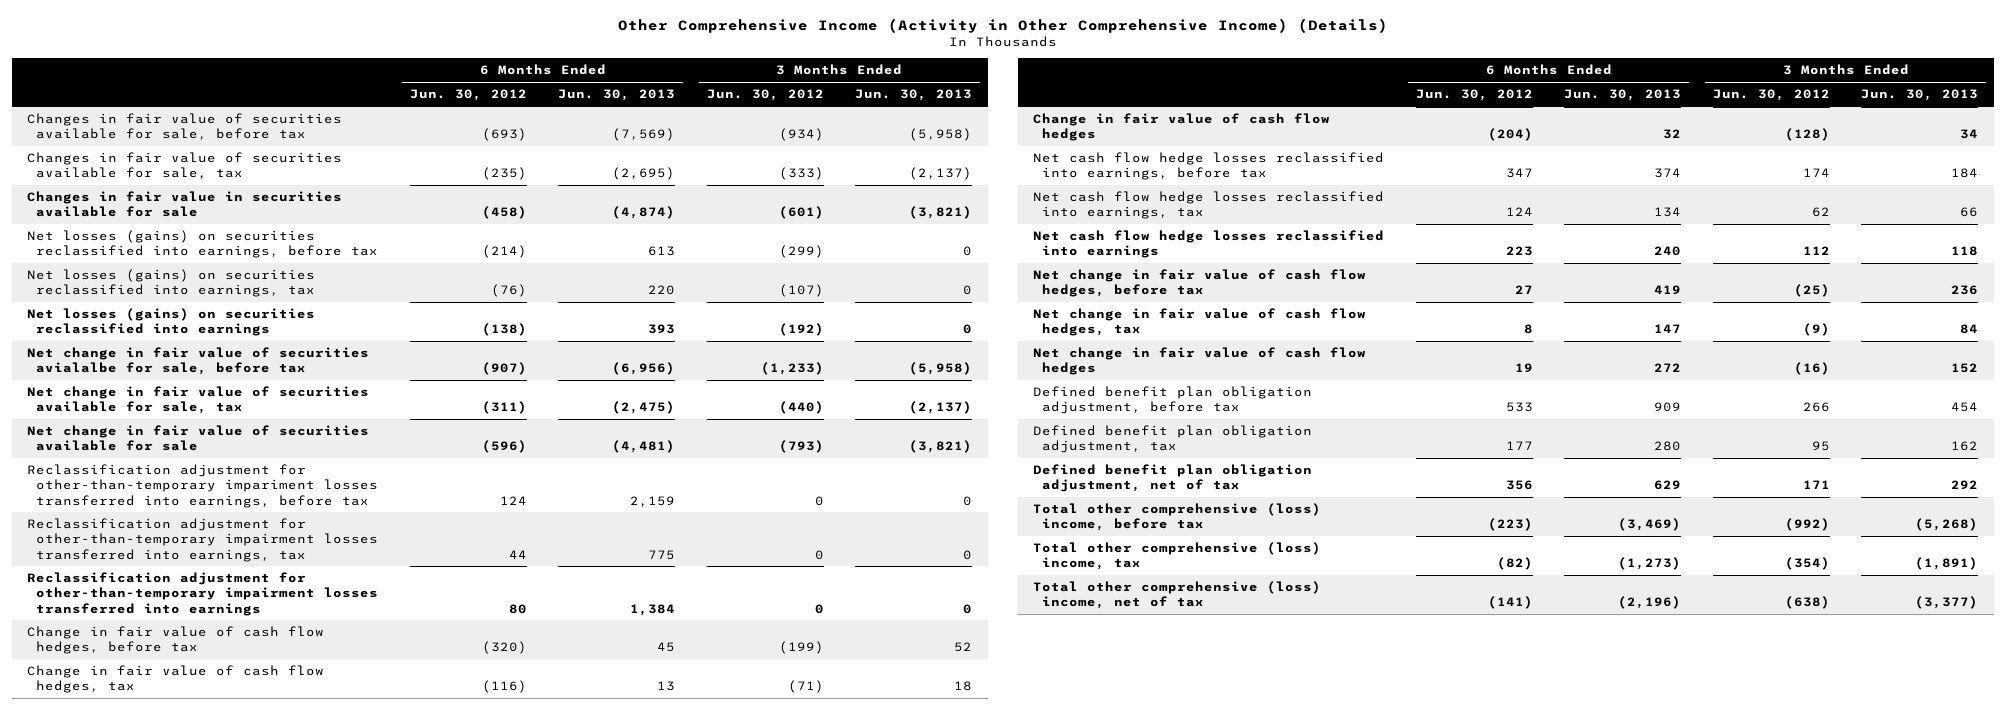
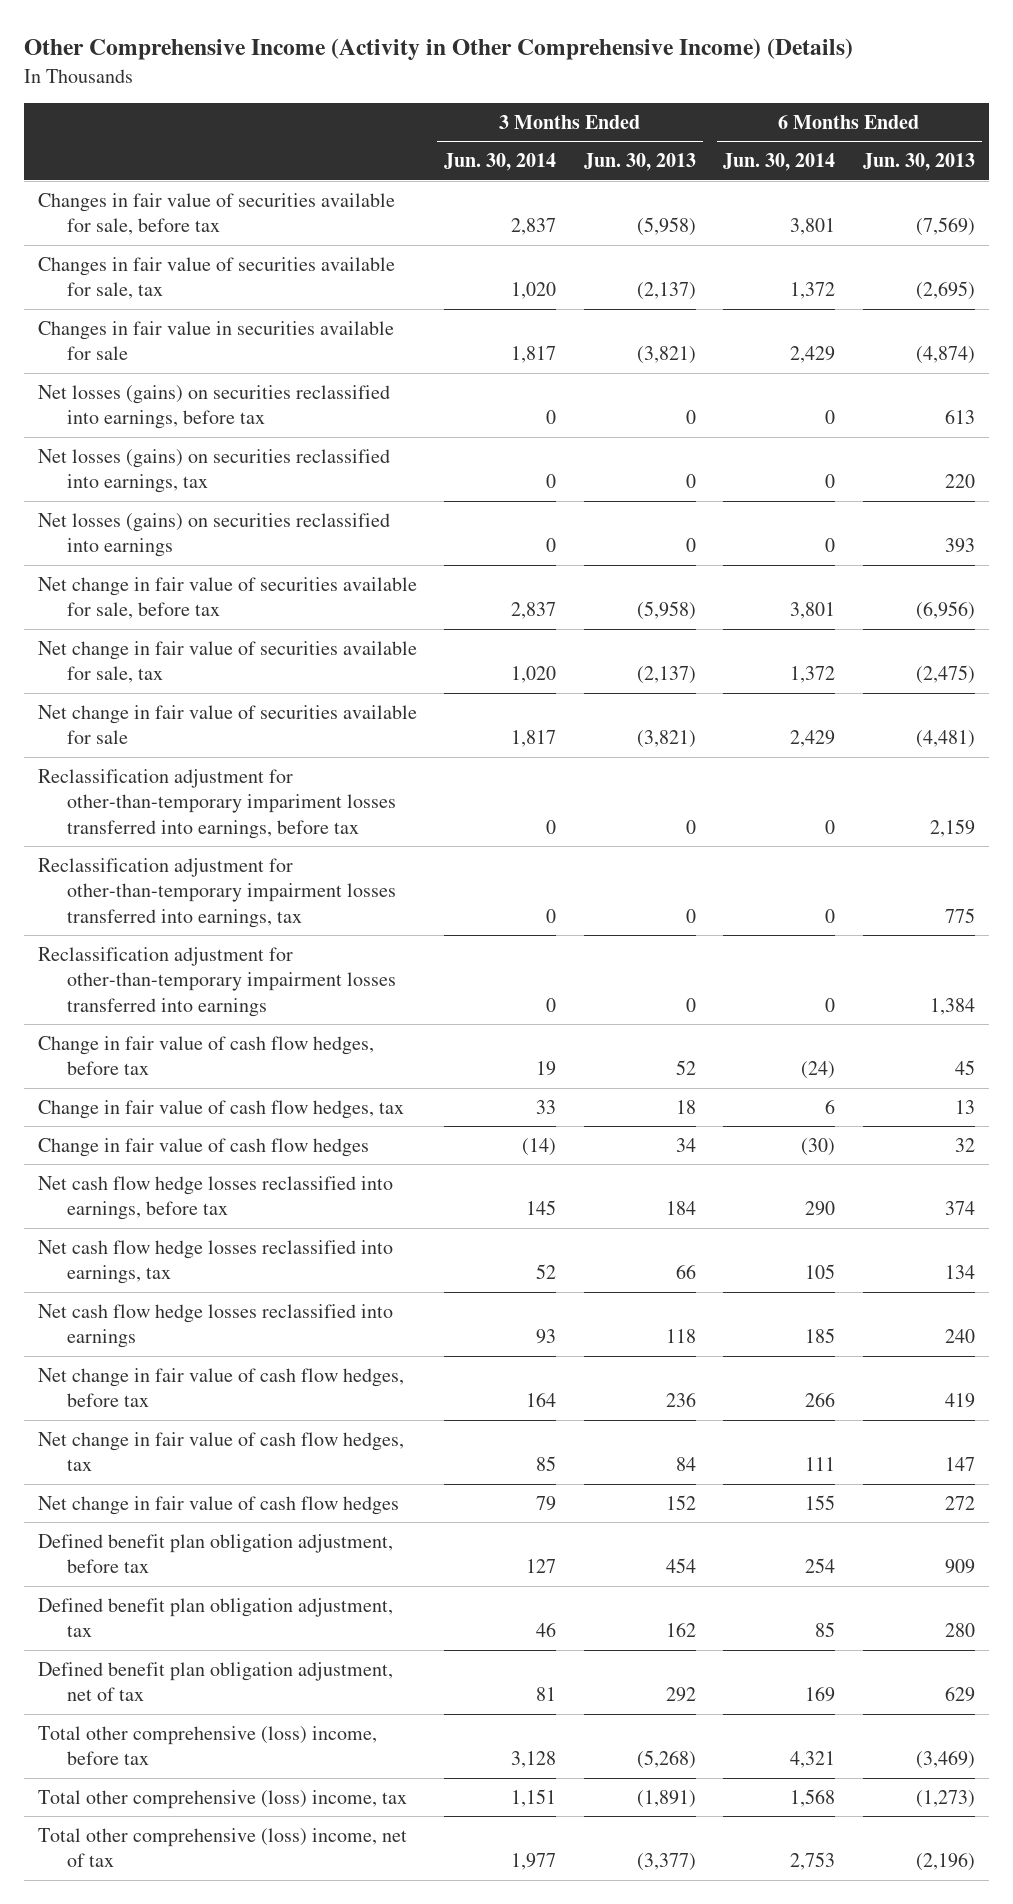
- | 6 Months Ended Jun. 30, 2012 | 6 Months Ended Jun. 30, 2013 | 3 Months Ended Jun. 30, 2012 | 3 Months Ended Jun. 30, 2013
+ | 3 Months Ended Jun. 30, 2014 | 3 Months Ended Jun. 30, 2013 | 6 Months Ended Jun. 30, 2014 | 6 Months Ended Jun. 30, 2013
- Net change in fair value of securities avialalbe for sale, before tax | (907) | (6,956) | (1,233) | (5,958)
+ Net change in fair value of securities available for sale, before tax | 2,837 | (5,958) | 3,801 | (6,956)

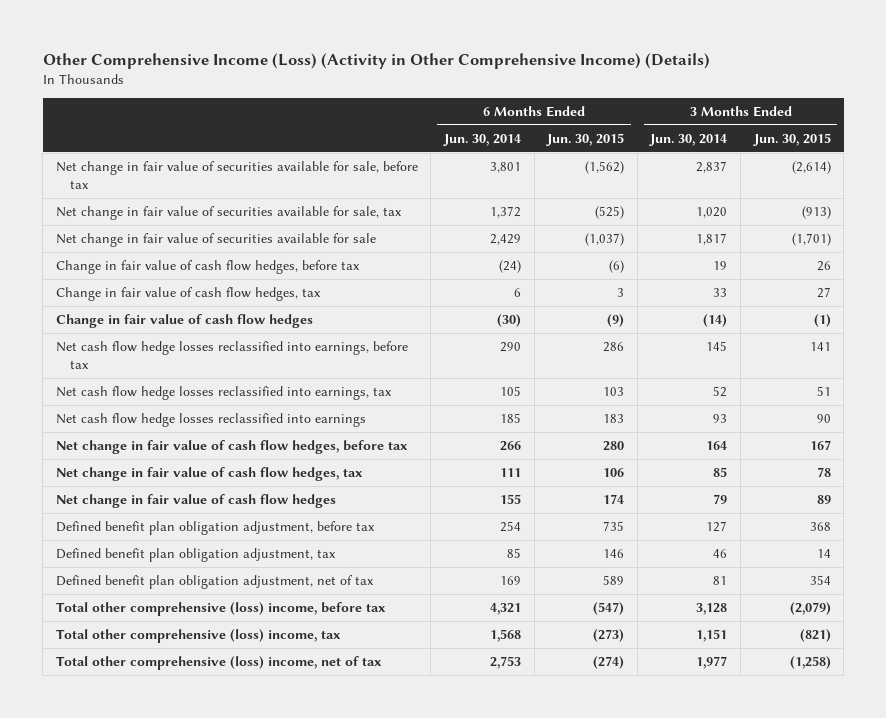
- Other Comprehensive Income (Activity in Other Comprehensive Income) (Details)
+ Other Comprehensive Income (Loss) (Activity in Other Comprehensive Income) (Details)
- | 3 Months Ended Jun. 30, 2014 | 3 Months Ended Jun. 30, 2013 | 6 Months Ended Jun. 30, 2014 | 6 Months Ended Jun. 30, 2013
+ | 6 Months Ended Jun. 30, 2014 | 6 Months Ended Jun. 30, 2015 | 3 Months Ended Jun. 30, 2014 | 3 Months Ended Jun. 30, 2015
- Changes in fair value of securities available for sale, before tax | 2,837 | (5,958) | 3,801 | (7,569)
- Changes in fair value of securities available for sale, tax | 1,020 | (2,137) | 1,372 | (2,695)
- Changes in fair value in securities available for sale | 1,817 | (3,821) | 2,429 | (4,874)
- Net losses (gains) on securities reclassified into earnings, before tax | 0 | 0 | 0 | 613
- Net losses (gains) on securities reclassified into earnings, tax | 0 | 0 | 0 | 220
- Net losses (gains) on securities reclassified into earnings | 0 | 0 | 0 | 393
- Reclassification adjustment for other-than-temporary impariment losses transferred into earnings, before tax | 0 | 0 | 0 | 2,159
- Reclassification adjustment for other-than-temporary impairment losses transferred into earnings, tax | 0 | 0 | 0 | 775
- Reclassification adjustment for other-than-temporary impairment losses transferred into earnings | 0 | 0 | 0 | 1,384

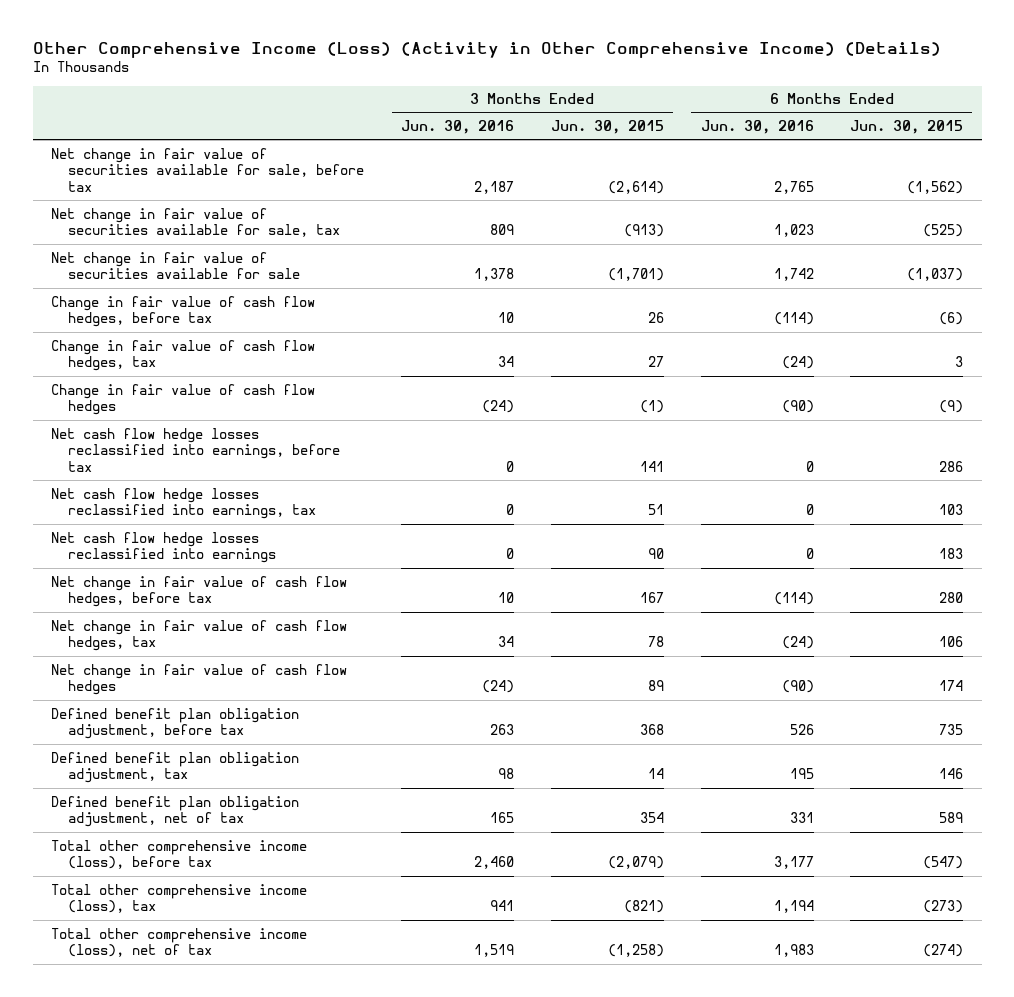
- | 6 Months Ended Jun. 30, 2014 | 6 Months Ended Jun. 30, 2015 | 3 Months Ended Jun. 30, 2014 | 3 Months Ended Jun. 30, 2015
+ | 3 Months Ended Jun. 30, 2016 | 3 Months Ended Jun. 30, 2015 | 6 Months Ended Jun. 30, 2016 | 6 Months Ended Jun. 30, 2015
- Total other comprehensive (loss) income, before tax | 4,321 | (547) | 3,128 | (2,079)
- Total other comprehensive (loss) income, tax | 1,568 | (273) | 1,151 | (821)
- Total other comprehensive (loss) income, net of tax | 2,753 | (274) | 1,977 | (1,258)
+ Total other comprehensive income (loss), before tax | 2,460 | (2,079) | 3,177 | (547)
+ Total other comprehensive income (loss), tax | 941 | (821) | 1,194 | (273)
+ Total other comprehensive income (loss), net of tax | 1,519 | (1,258) | 1,983 | (274)

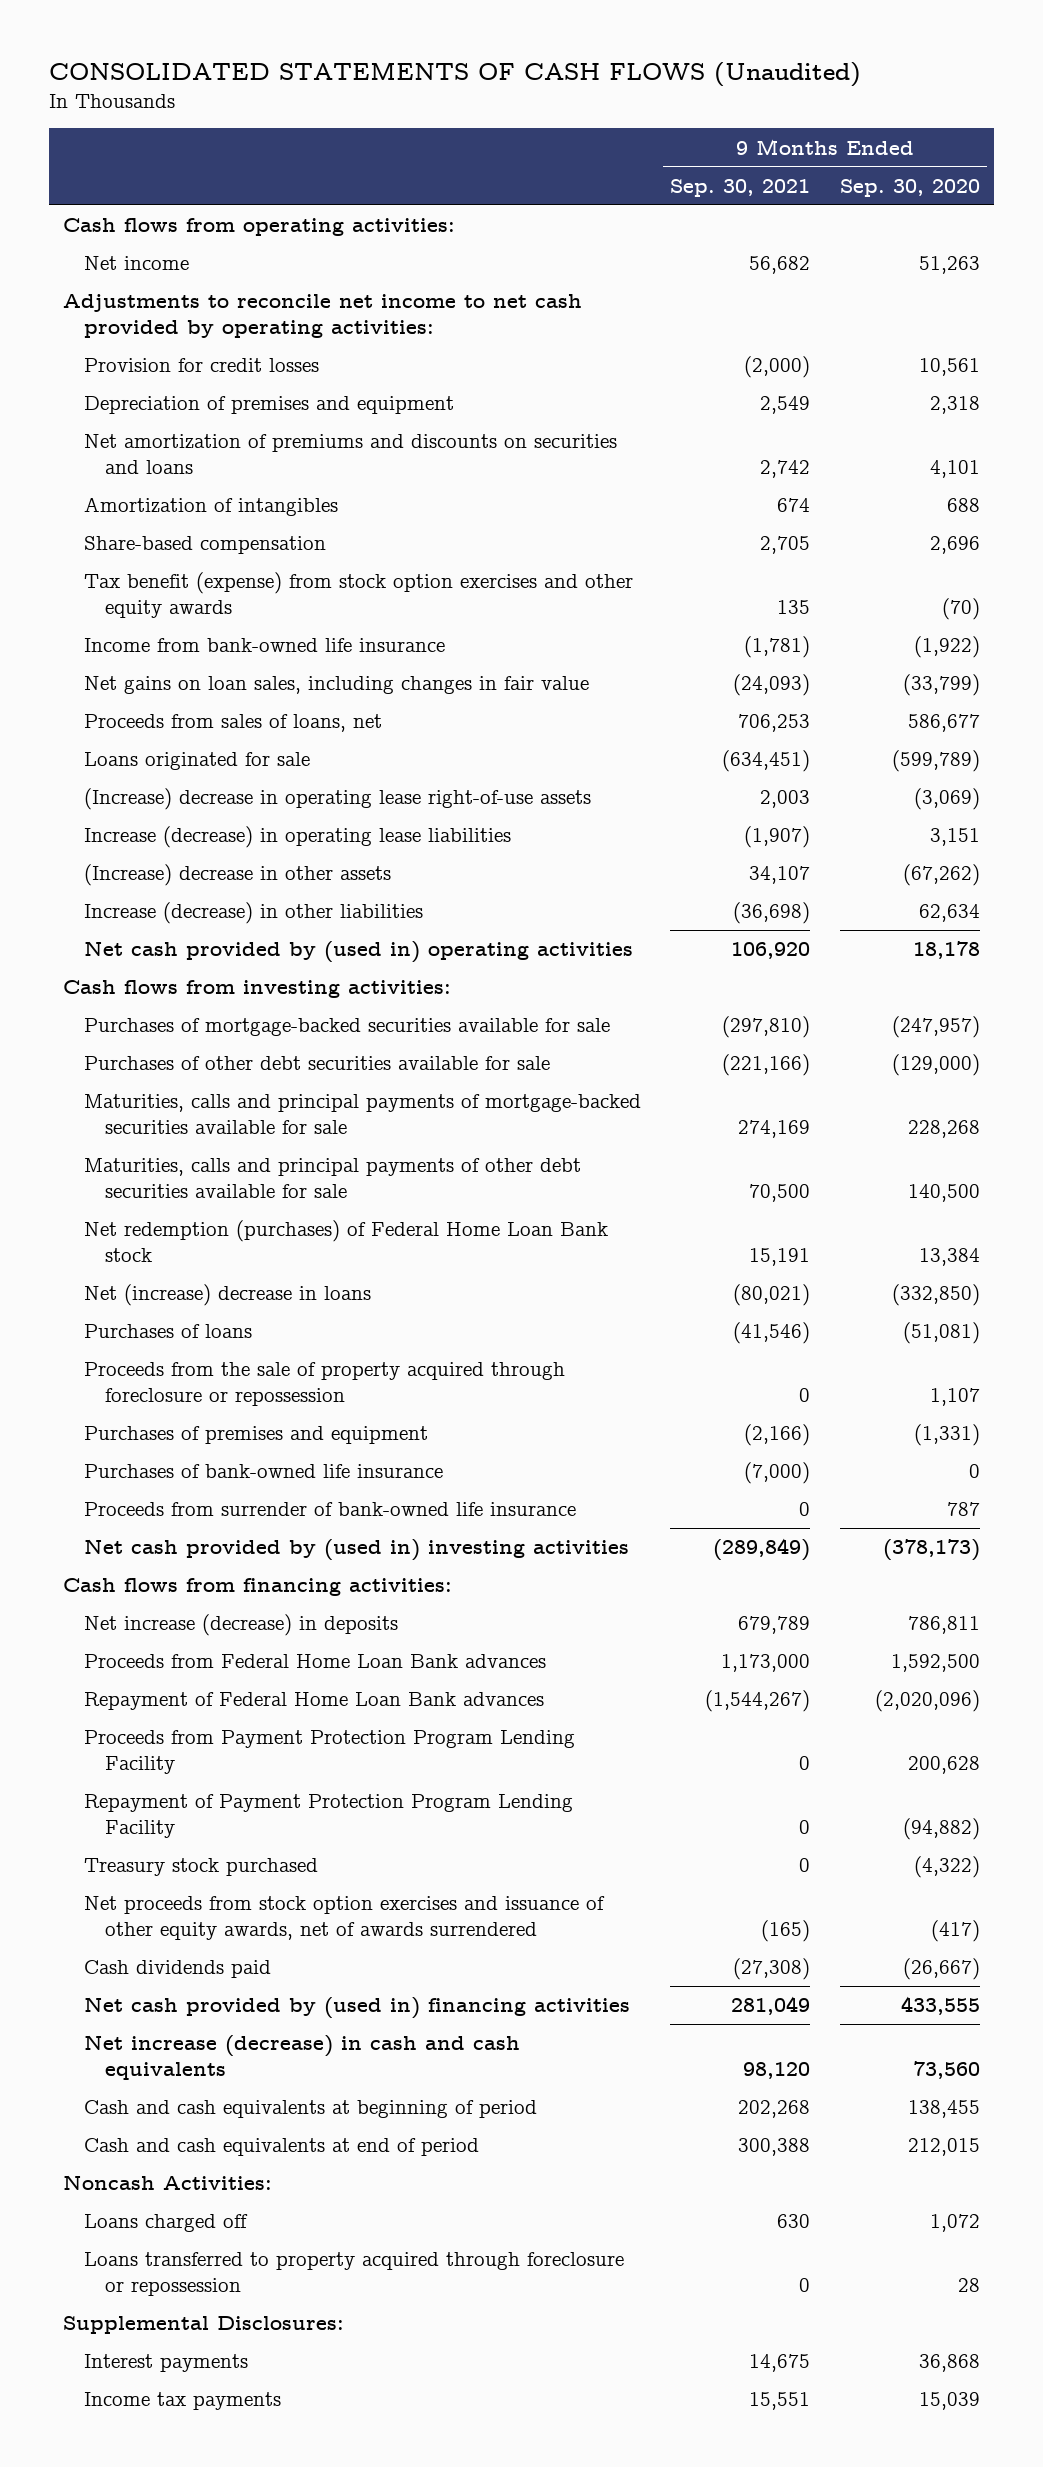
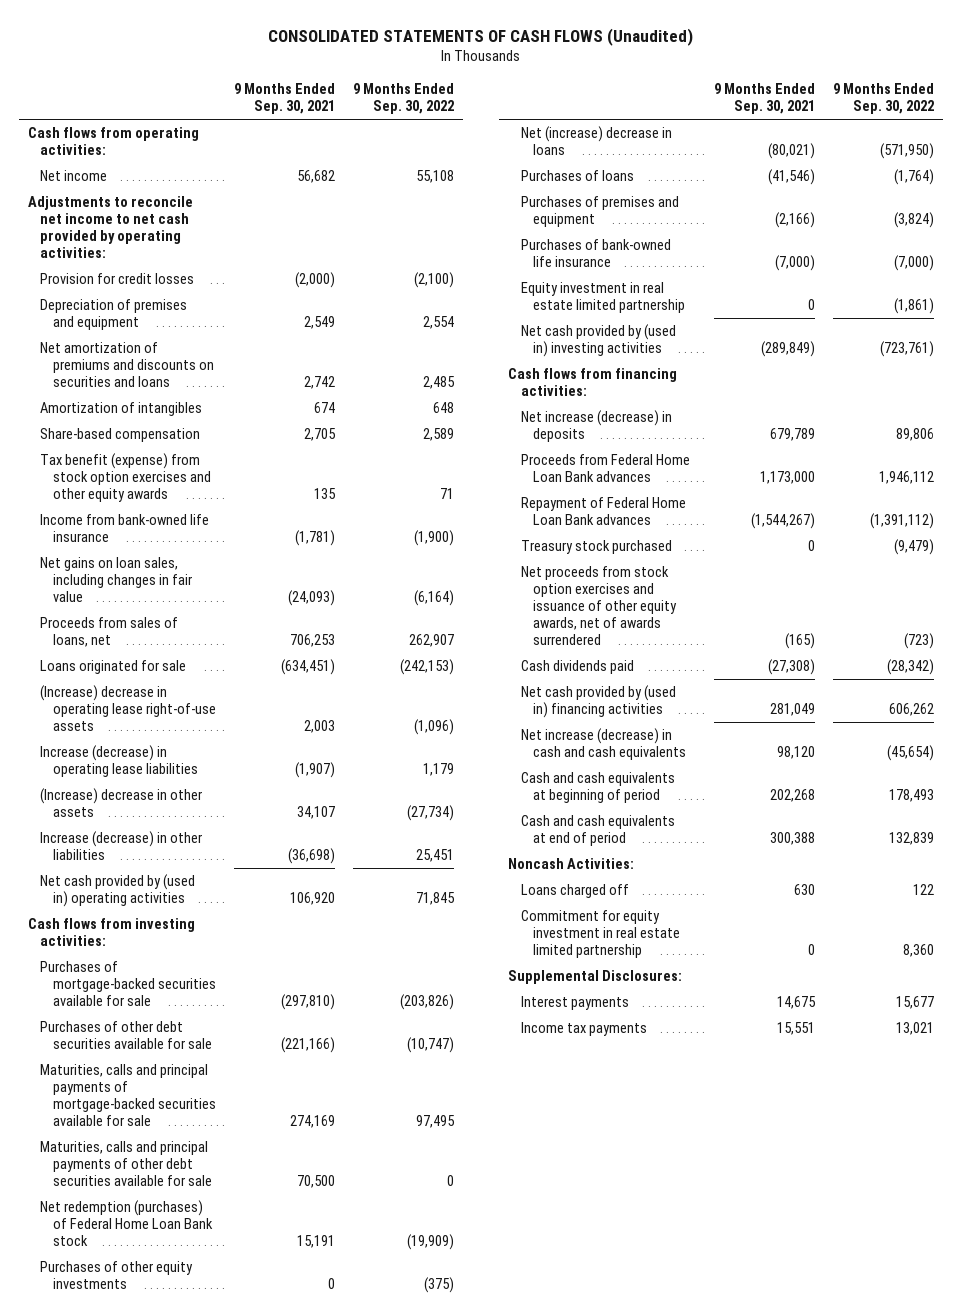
- | 9 Months Ended Sep. 30, 2021 | 9 Months Ended Sep. 30, 2020
+ | 9 Months Ended Sep. 30, 2021 | 9 Months Ended Sep. 30, 2022
+ Purchases of other equity investments | 0 | (375)
- Proceeds from the sale of property acquired through foreclosure or repossession | 0 | 1,107
- Proceeds from surrender of bank-owned life insurance | 0 | 787
+ Equity investment in real estate limited partnership | 0 | (1,861)
- Proceeds from Payment Protection Program Lending Facility | 0 | 200,628
- Repayment of Payment Protection Program Lending Facility | 0 | (94,882)
- Loans transferred to property acquired through foreclosure or repossession | 0 | 28
+ Commitment for equity investment in real estate limited partnership | 0 | 8,360

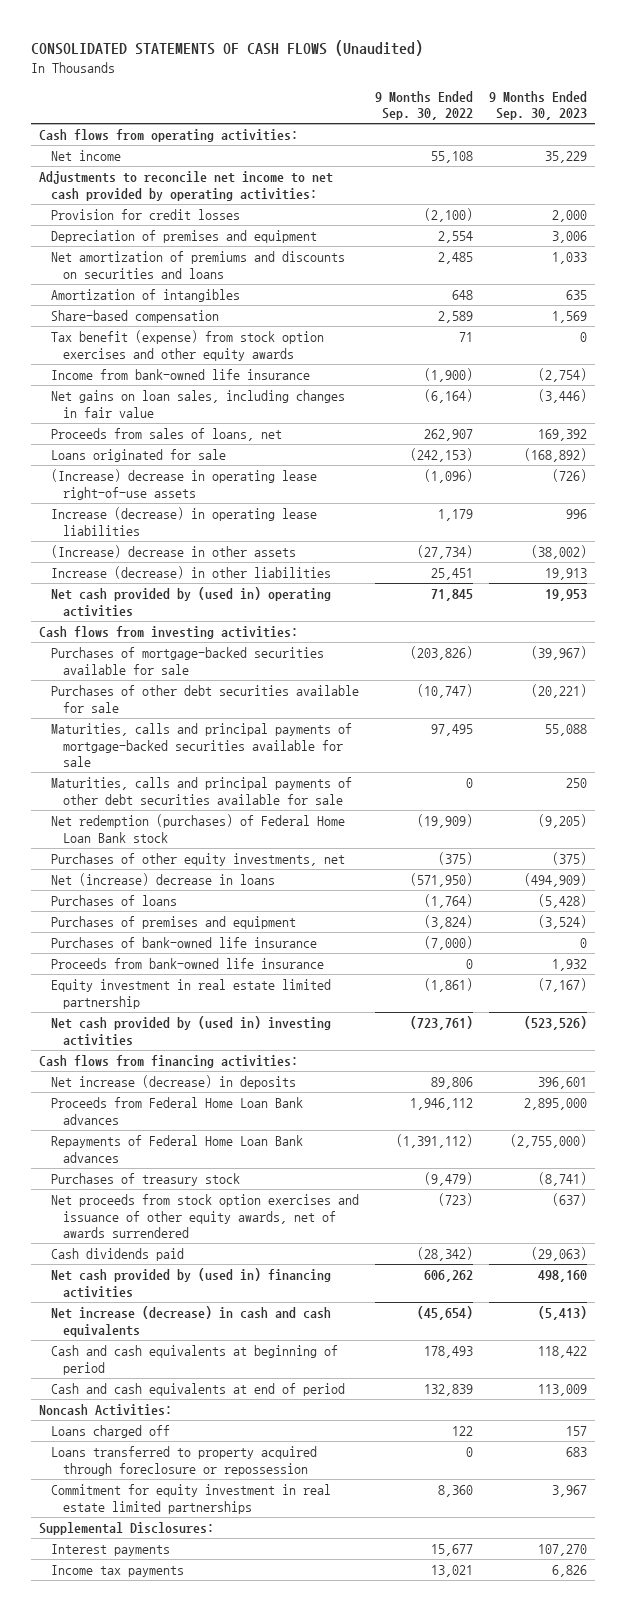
- | 9 Months Ended Sep. 30, 2021 | 9 Months Ended Sep. 30, 2022
+ | 9 Months Ended Sep. 30, 2022 | 9 Months Ended Sep. 30, 2023
- Purchases of other equity investments | 0 | (375)
+ Purchases of other equity investments, net | (375) | (375)
+ Proceeds from bank-owned life insurance | 0 | 1,932
- Repayment of Federal Home Loan Bank advances | (1,544,267) | (1,391,112)
- Treasury stock purchased | 0 | (9,479)
+ Repayments of Federal Home Loan Bank advances | (1,391,112) | (2,755,000)
+ Purchases of treasury stock | (9,479) | (8,741)
- Commitment for equity investment in real estate limited partnership | 0 | 8,360
+ Loans transferred to property acquired through foreclosure or repossession | 0 | 683
+ Commitment for equity investment in real estate limited partnerships | 8,360 | 3,967

